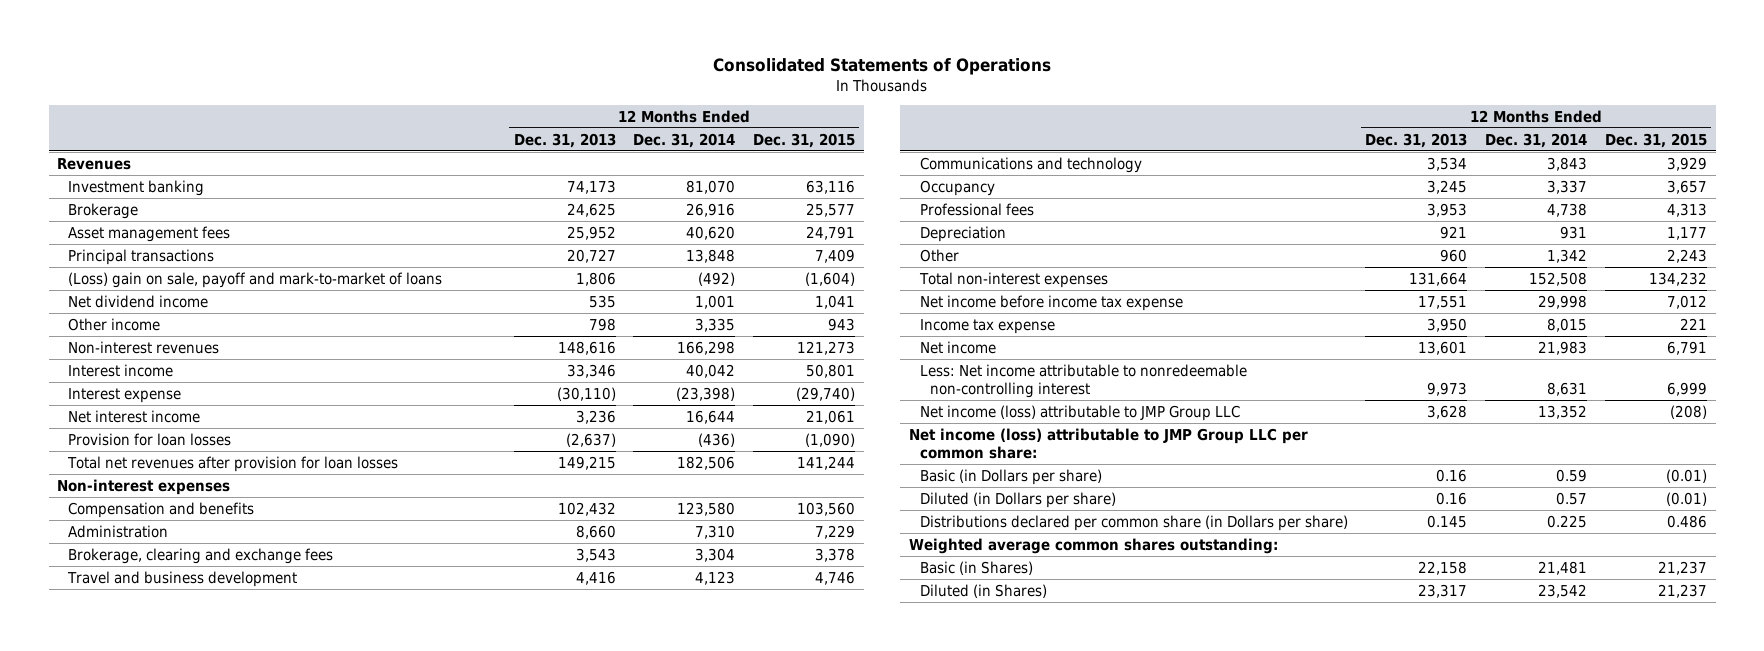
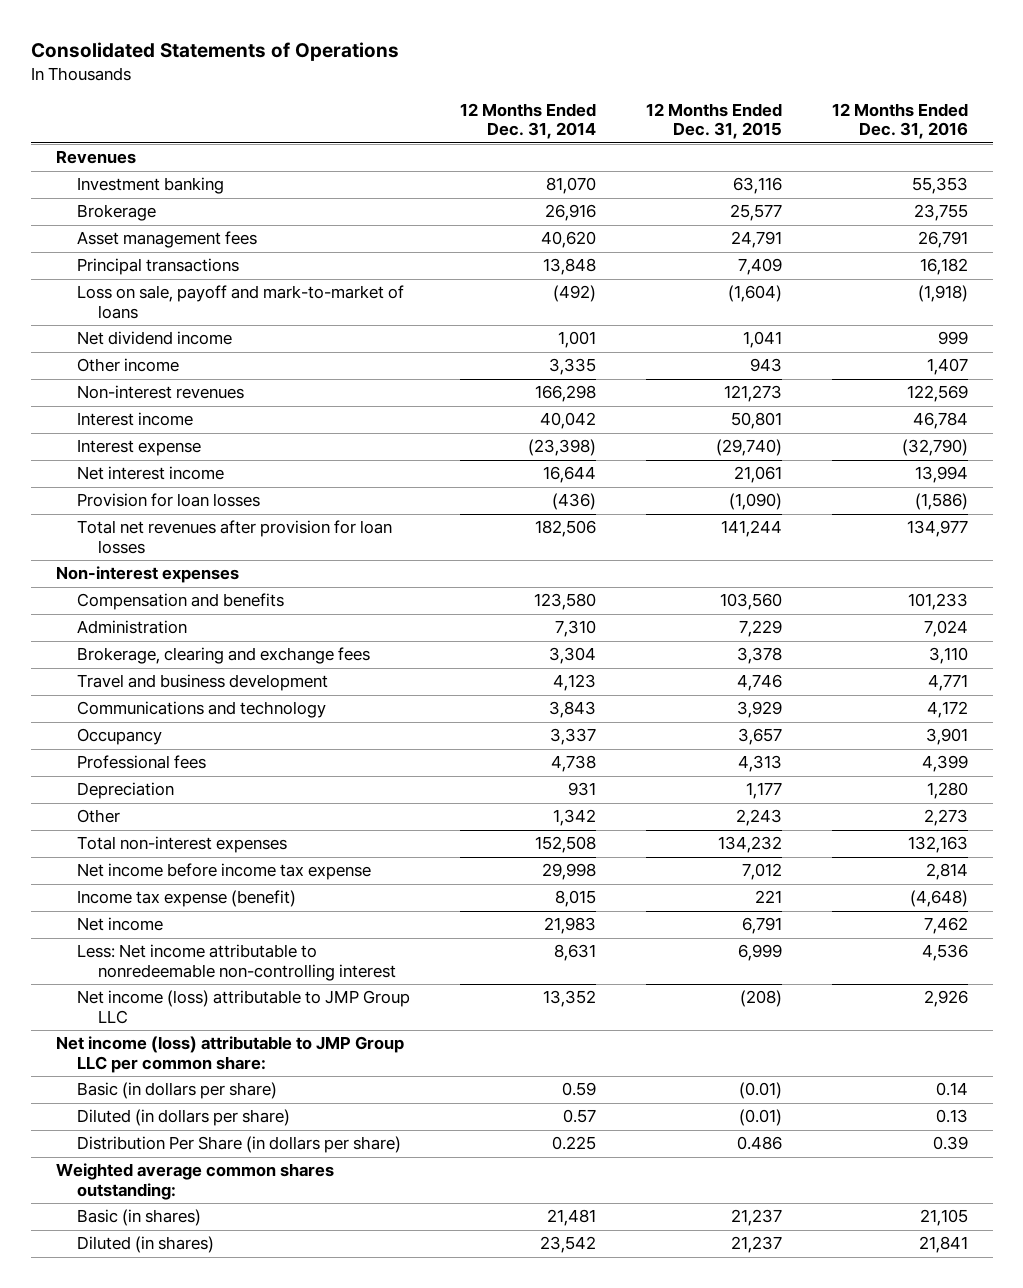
- | 12 Months Ended Dec. 31, 2013 | 12 Months Ended Dec. 31, 2014 | 12 Months Ended Dec. 31, 2015
+ | 12 Months Ended Dec. 31, 2014 | 12 Months Ended Dec. 31, 2015 | 12 Months Ended Dec. 31, 2016
- (Loss) gain on sale, payoff and mark-to-market of loans | 1,806 | (492) | (1,604)
+ Loss on sale, payoff and mark-to-market of loans | (492) | (1,604) | (1,918)
- Income tax expense | 3,950 | 8,015 | 221
+ Income tax expense (benefit) | 8,015 | 221 | (4,648)
- Basic (in Dollars per share) | 0.16 | 0.59 | (0.01)
- Diluted (in Dollars per share) | 0.16 | 0.57 | (0.01)
- Distributions declared per common share (in Dollars per share) | 0.145 | 0.225 | 0.486
+ Basic (in dollars per share) | 0.59 | (0.01) | 0.14
+ Diluted (in dollars per share) | 0.57 | (0.01) | 0.13
+ Distribution Per Share (in dollars per share) | 0.225 | 0.486 | 0.39
- Basic (in Shares) | 22,158 | 21,481 | 21,237
- Diluted (in Shares) | 23,317 | 23,542 | 21,237
+ Basic (in shares) | 21,481 | 21,237 | 21,105
+ Diluted (in shares) | 23,542 | 21,237 | 21,841

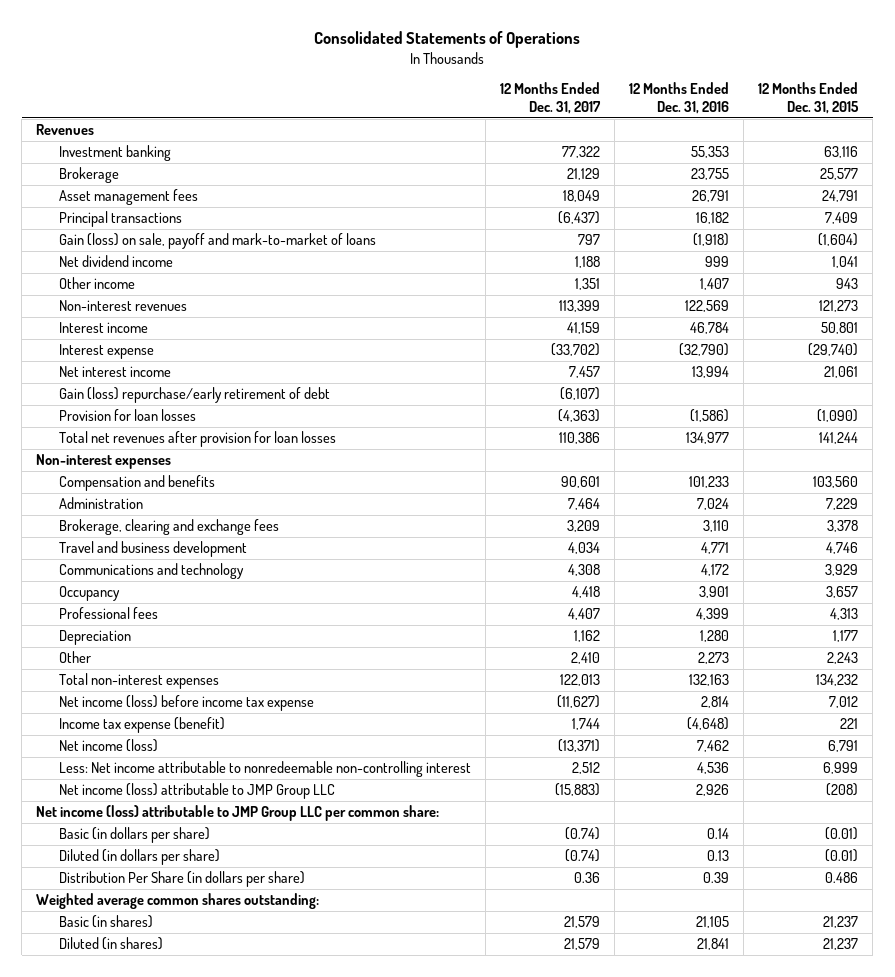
- | 12 Months Ended Dec. 31, 2014 | 12 Months Ended Dec. 31, 2015 | 12 Months Ended Dec. 31, 2016
+ | 12 Months Ended Dec. 31, 2017 | 12 Months Ended Dec. 31, 2016 | 12 Months Ended Dec. 31, 2015
- Loss on sale, payoff and mark-to-market of loans | (492) | (1,604) | (1,918)
+ Gain (loss) on sale, payoff and mark-to-market of loans | 797 | (1,918) | (1,604)
+ Gain (loss) repurchase/early retirement of debt | (6,107) | |
- Net income before income tax expense | 29,998 | 7,012 | 2,814
+ Net income (loss) before income tax expense | (11,627) | 2,814 | 7,012
- Net income | 21,983 | 6,791 | 7,462
+ Net income (loss) | (13,371) | 7,462 | 6,791

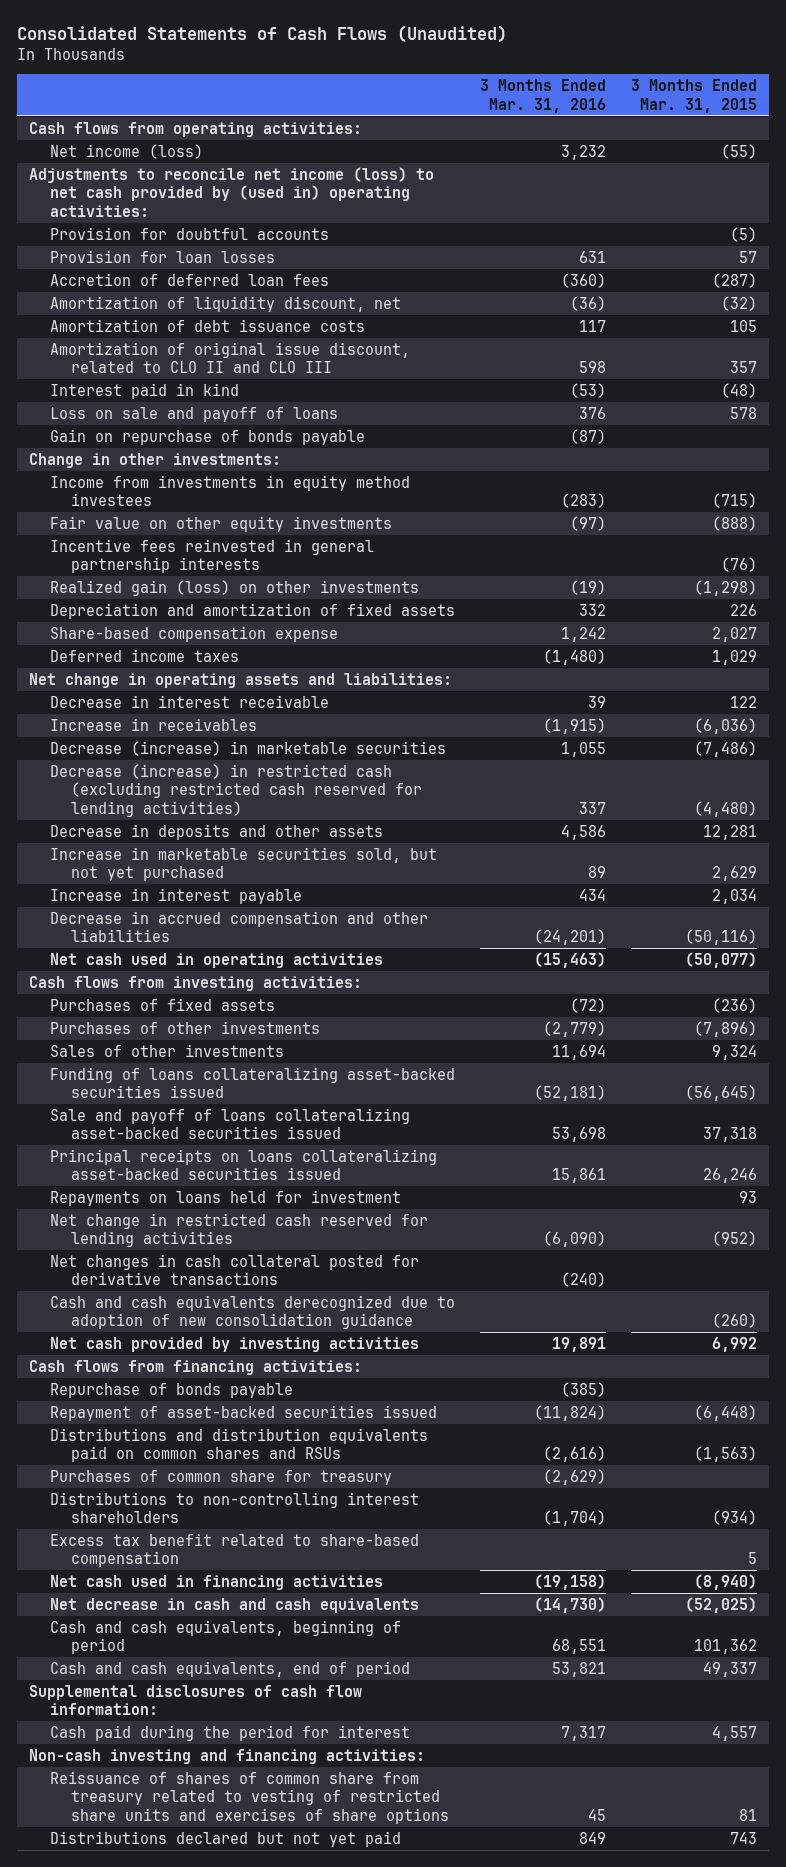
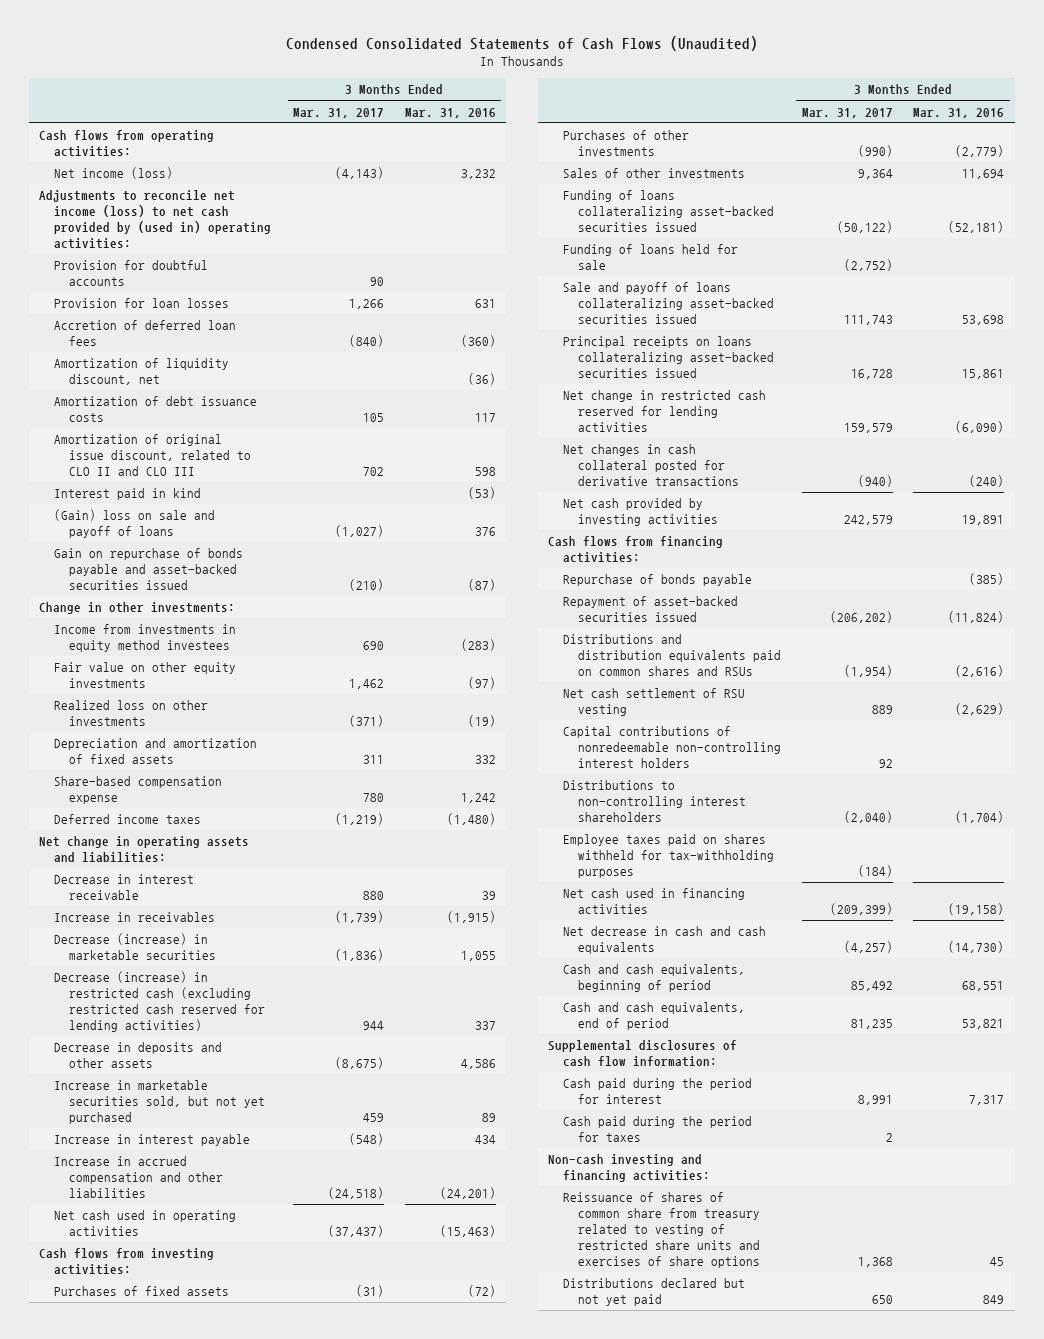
- Consolidated Statements of Cash Flows (Unaudited)
+ Condensed Consolidated Statements of Cash Flows (Unaudited)
- | 3 Months Ended Mar. 31, 2016 | 3 Months Ended Mar. 31, 2015
+ | 3 Months Ended Mar. 31, 2017 | 3 Months Ended Mar. 31, 2016
- Loss on sale and payoff of loans | 376 | 578
- Gain on repurchase of bonds payable | (87) |
+ (Gain) loss on sale and payoff of loans | (1,027) | 376
+ Gain on repurchase of bonds payable and asset-backed securities issued | (210) | (87)
- Incentive fees reinvested in general partnership interests | | (76)
- Realized gain (loss) on other investments | (19) | (1,298)
+ Realized loss on other investments | (371) | (19)
- Decrease in accrued compensation and other liabilities | (24,201) | (50,116)
+ Increase in accrued compensation and other liabilities | (24,518) | (24,201)
+ Funding of loans held for sale | (2,752) |
- Repayments on loans held for investment | | 93
- Cash and cash equivalents derecognized due to adoption of new consolidation guidance | | (260)
- Purchases of common share for treasury | (2,629) |
+ Net cash settlement of RSU vesting | 889 | (2,629)
+ Capital contributions of nonredeemable non-controlling interest holders | 92 |
- Excess tax benefit related to share-based compensation | | 5
+ Employee taxes paid on shares withheld for tax-withholding purposes | (184) |
+ Cash paid during the period for taxes | 2 |

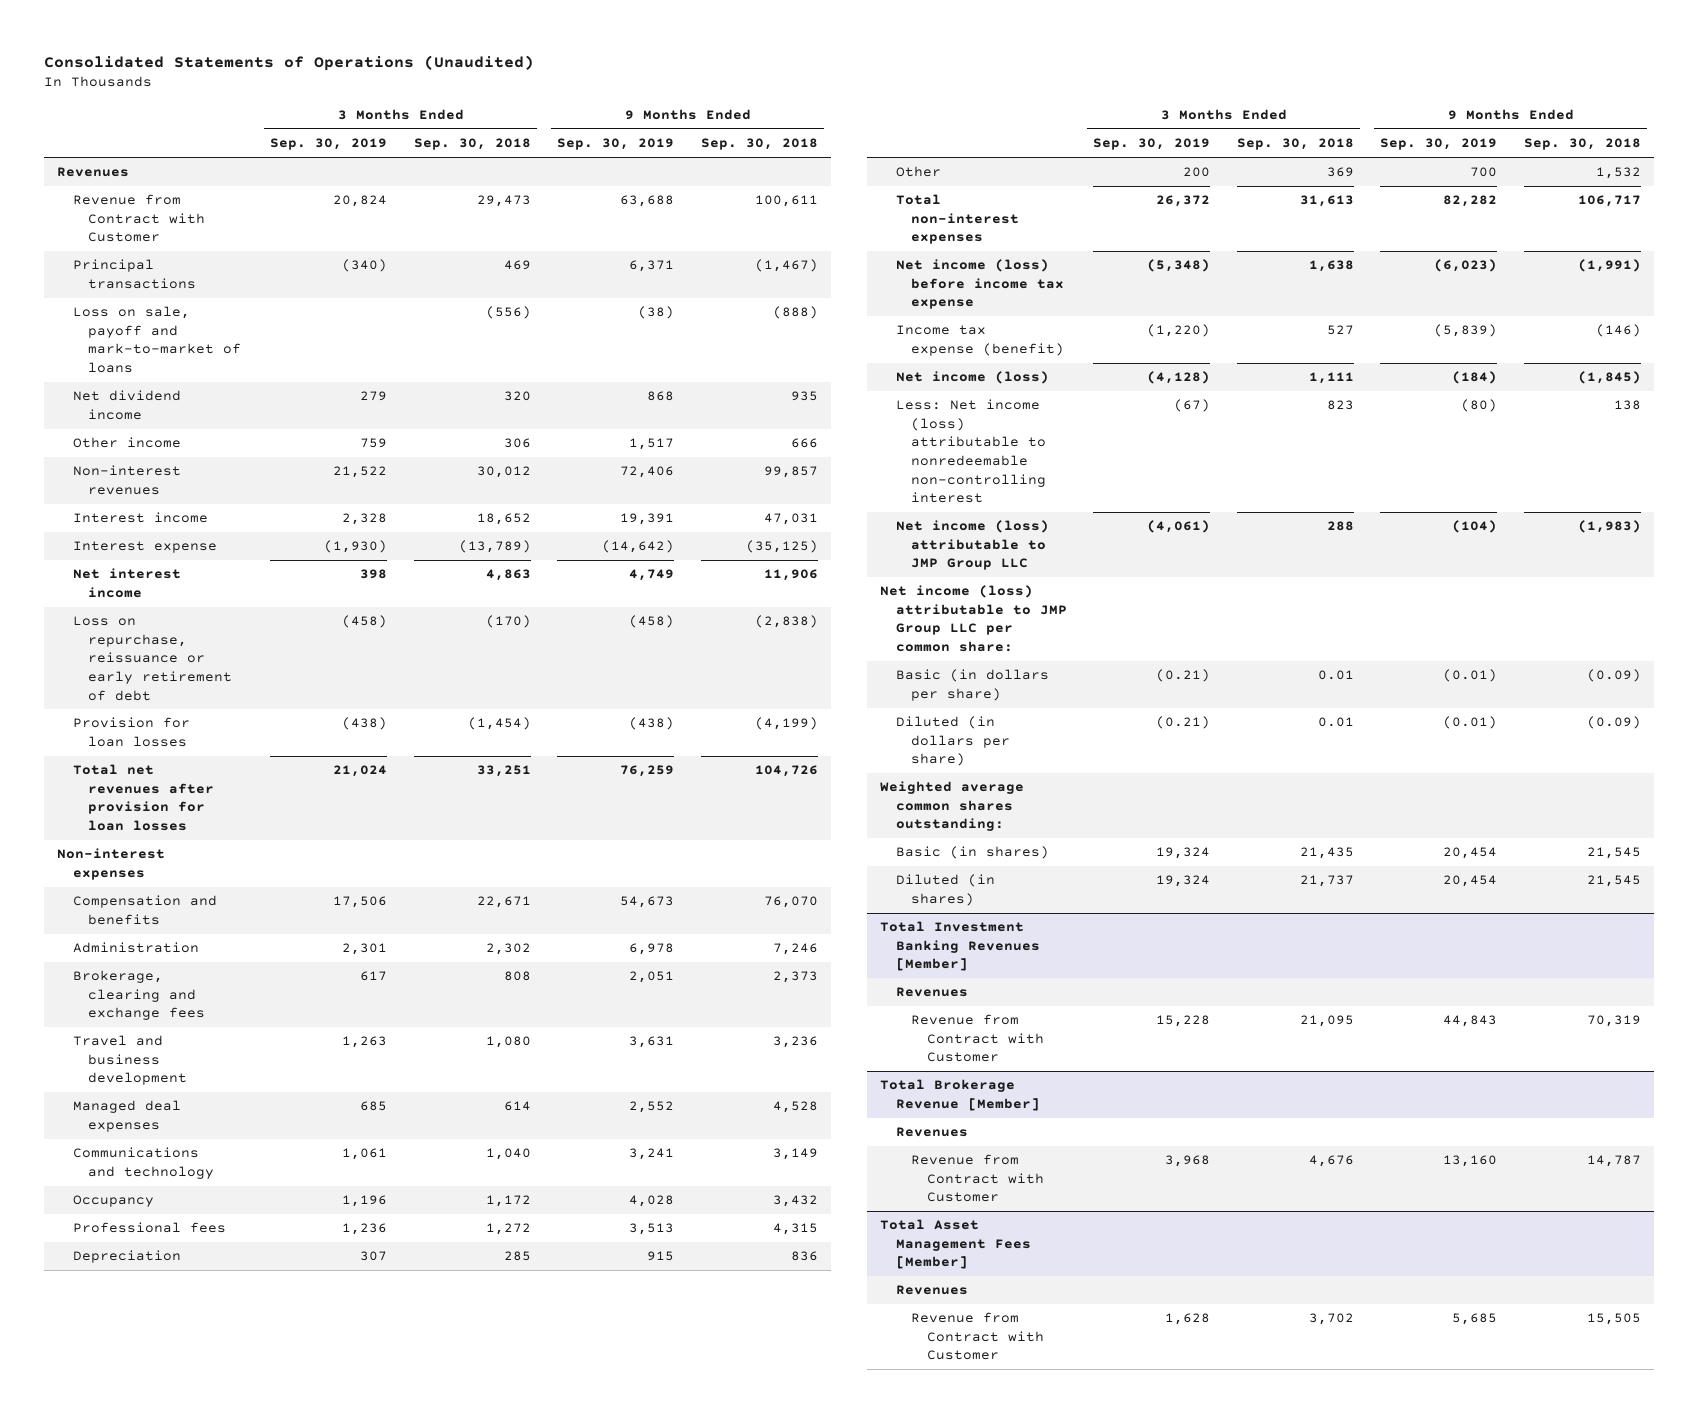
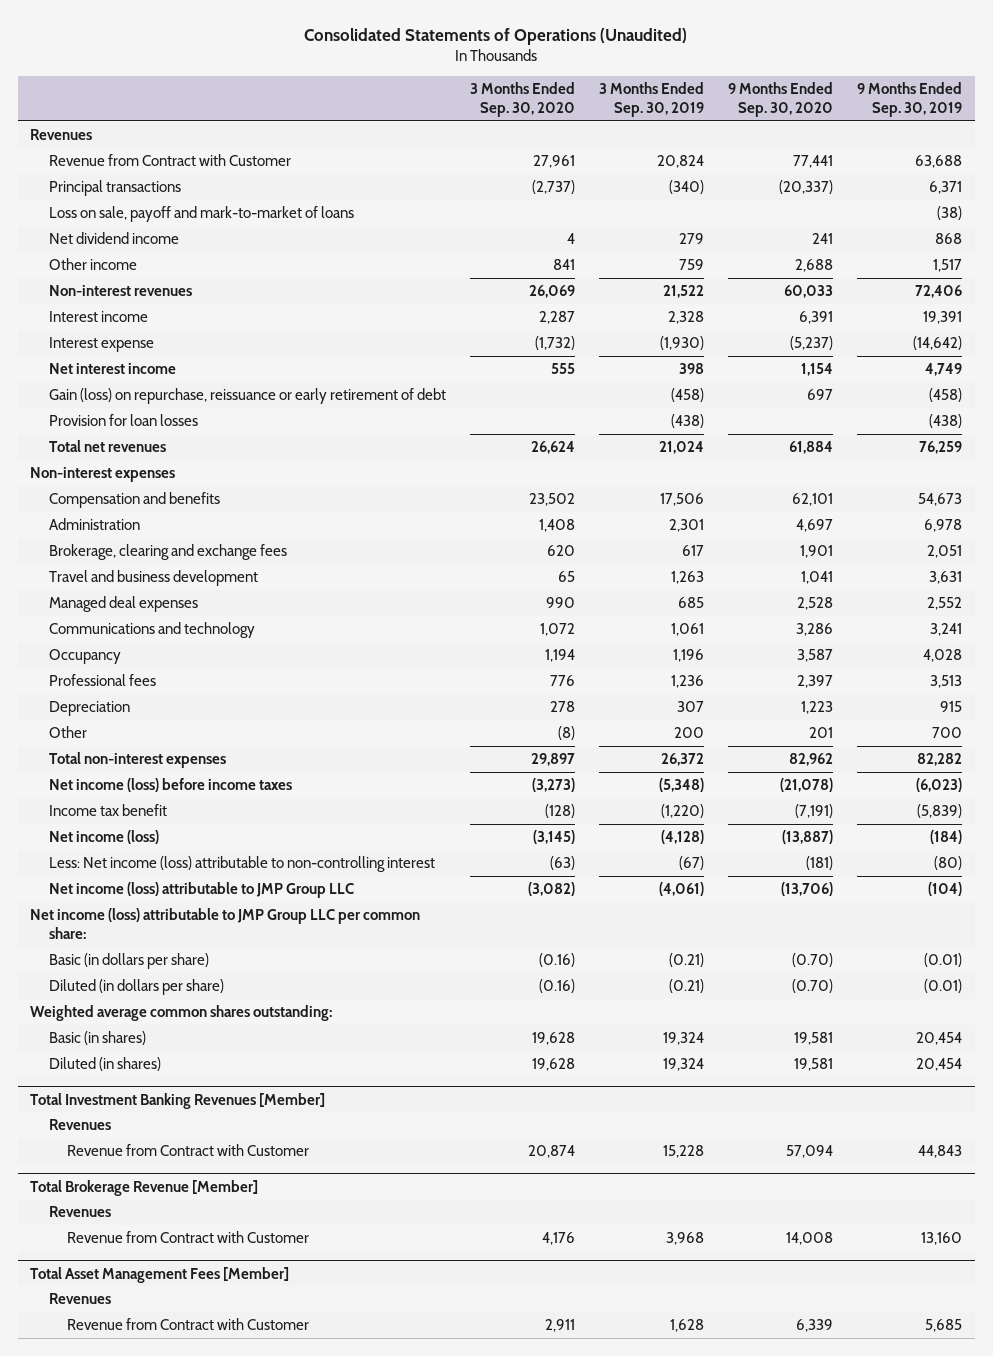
- | 3 Months Ended Sep. 30, 2019 | 3 Months Ended Sep. 30, 2018 | 9 Months Ended Sep. 30, 2019 | 9 Months Ended Sep. 30, 2018
+ | 3 Months Ended Sep. 30, 2020 | 3 Months Ended Sep. 30, 2019 | 9 Months Ended Sep. 30, 2020 | 9 Months Ended Sep. 30, 2019
- Loss on repurchase, reissuance or early retirement of debt | (458) | (170) | (458) | (2,838)
+ Gain (loss) on repurchase, reissuance or early retirement of debt | | (458) | 697 | (458)
- Total net revenues after provision for loan losses | 21,024 | 33,251 | 76,259 | 104,726
+ Total net revenues | 26,624 | 21,024 | 61,884 | 76,259
- Net income (loss) before income tax expense | (5,348) | 1,638 | (6,023) | (1,991)
- Income tax expense (benefit) | (1,220) | 527 | (5,839) | (146)
+ Net income (loss) before income taxes | (3,273) | (5,348) | (21,078) | (6,023)
+ Income tax benefit | (128) | (1,220) | (7,191) | (5,839)
- Less: Net income (loss) attributable to nonredeemable non-controlling interest | (67) | 823 | (80) | 138
+ Less: Net income (loss) attributable to non-controlling interest | (63) | (67) | (181) | (80)

